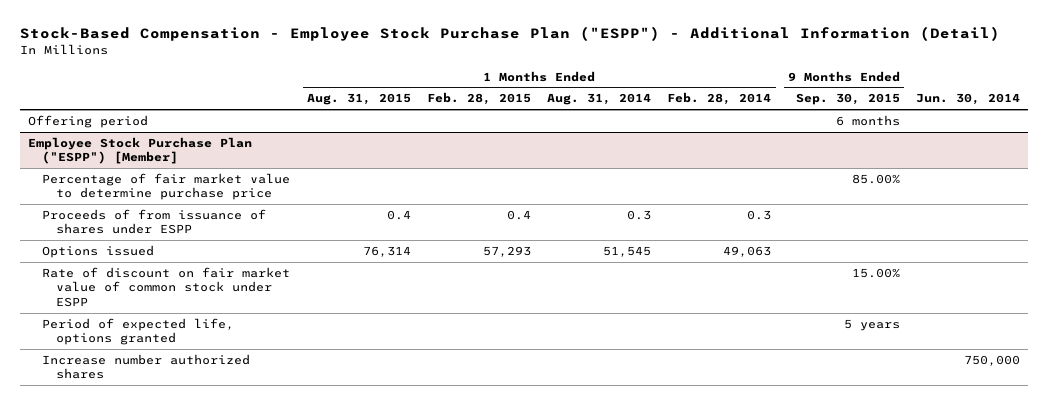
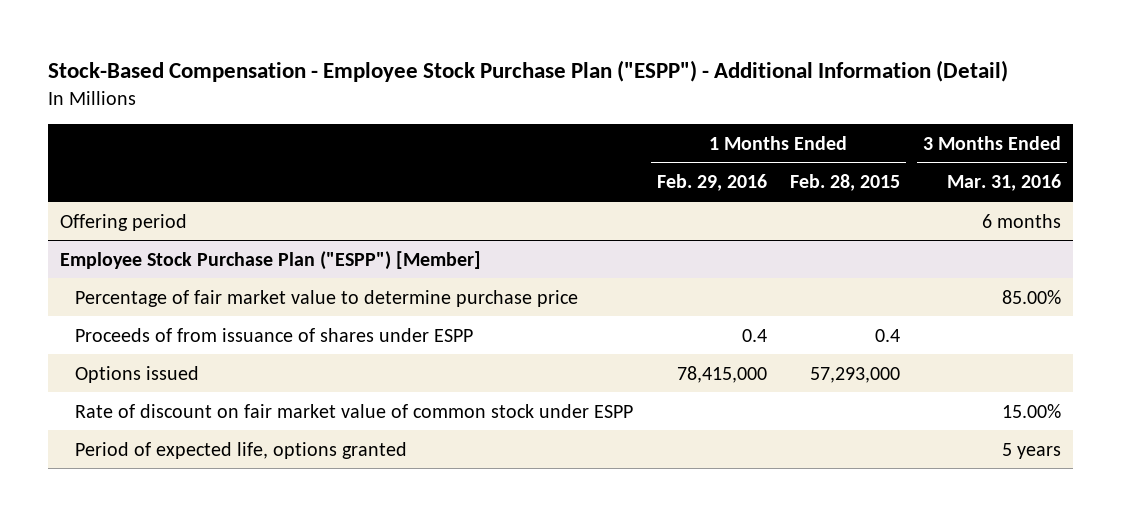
- | 1 Months Ended Aug. 31, 2015 | 1 Months Ended Feb. 28, 2015 | 1 Months Ended Aug. 31, 2014 | 1 Months Ended Feb. 28, 2014 | 9 Months Ended Sep. 30, 2015 | Jun. 30, 2014
+ | 1 Months Ended Feb. 29, 2016 | 1 Months Ended Feb. 28, 2015 | 3 Months Ended Mar. 31, 2016
@ Employee Stock Purchase Plan ("ESPP") [Member]
- Options issued | 76,314 | 57,293 | 51,545 | 49,063 | |
+ Options issued | 78,415,000 | 57,293,000 |
- Increase number authorized shares | | | | | | 750,000

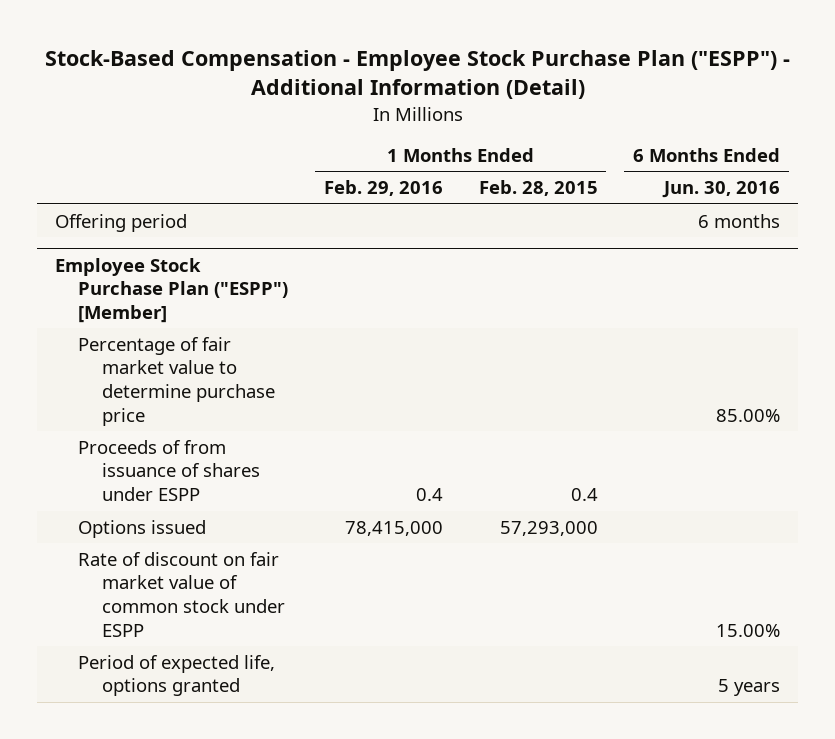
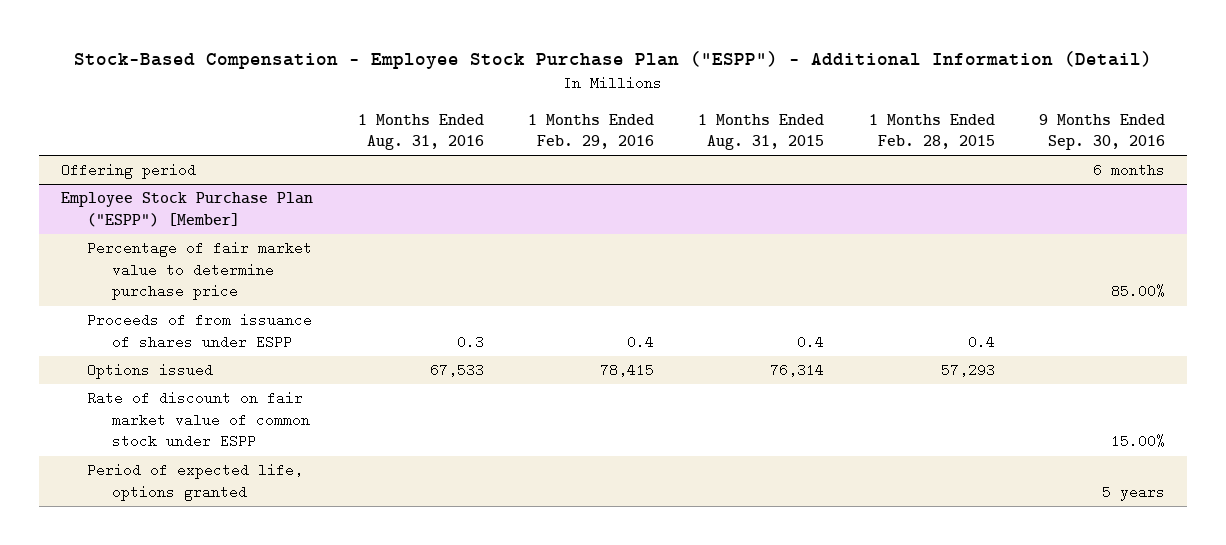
- | 1 Months Ended Feb. 29, 2016 | 1 Months Ended Feb. 28, 2015 | 6 Months Ended Jun. 30, 2016
+ | 1 Months Ended Aug. 31, 2016 | 1 Months Ended Feb. 29, 2016 | 1 Months Ended Aug. 31, 2015 | 1 Months Ended Feb. 28, 2015 | 9 Months Ended Sep. 30, 2016
@ Employee Stock Purchase Plan ("ESPP") [Member]
- Options issued | 78,415,000 | 57,293,000 |
+ Options issued | 67,533 | 78,415 | 76,314 | 57,293 |

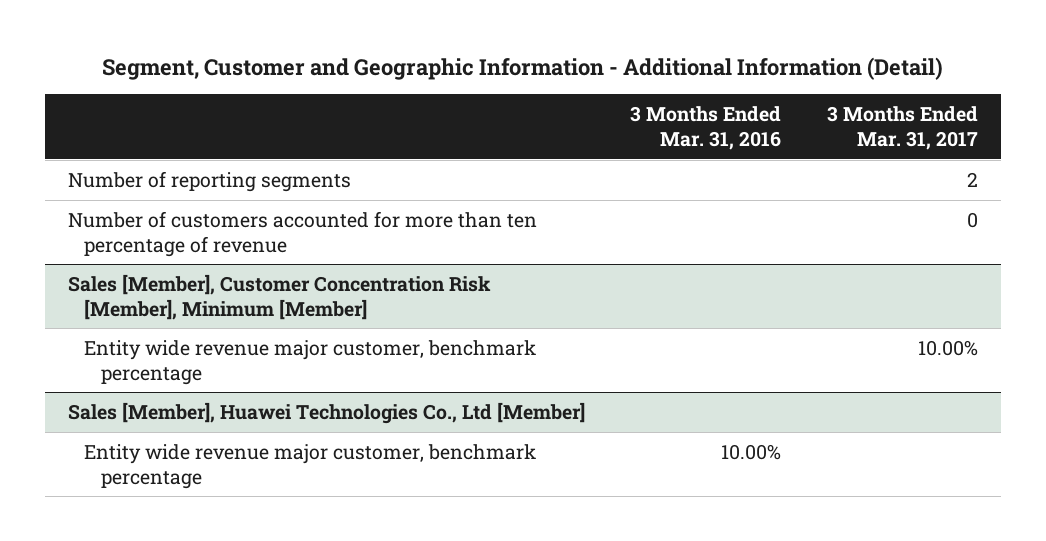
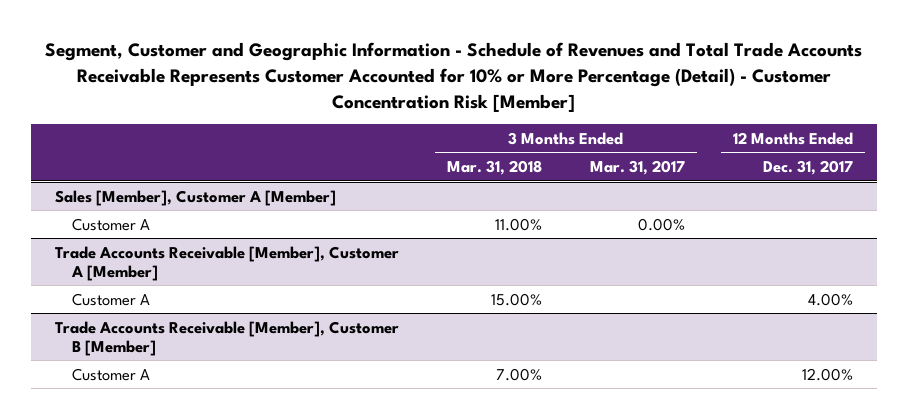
- Segment, Customer and Geographic Information - Additional Information (Detail)
+ Segment, Customer and Geographic Information - Schedule of Revenues and Total Trade Accounts Receivable Represents Customer Accounted for 10% or More Percentage (Detail) - Customer Concentration Risk [Member]
- | 3 Months Ended Mar. 31, 2016 | 3 Months Ended Mar. 31, 2017
+ | 3 Months Ended Mar. 31, 2018 | 3 Months Ended Mar. 31, 2017 | 12 Months Ended Dec. 31, 2017
- Number of reporting segments | | 2
- Number of customers accounted for more than ten percentage of revenue | | 0
- Sales [Member], Customer Concentration Risk [Member], Minimum [Member]
- Entity wide revenue major customer, benchmark percentage | | 10.00%
- Sales [Member], Huawei Technologies Co., Ltd [Member]
- Entity wide revenue major customer, benchmark percentage | 10.00% |
+ Sales [Member], Customer A [Member]
+ Customer A | 11.00% | 0.00% |
+ Trade Accounts Receivable [Member], Customer A [Member]
+ Customer A | 15.00% | | 4.00%
+ Trade Accounts Receivable [Member], Customer B [Member]
+ Customer A | 7.00% | | 12.00%

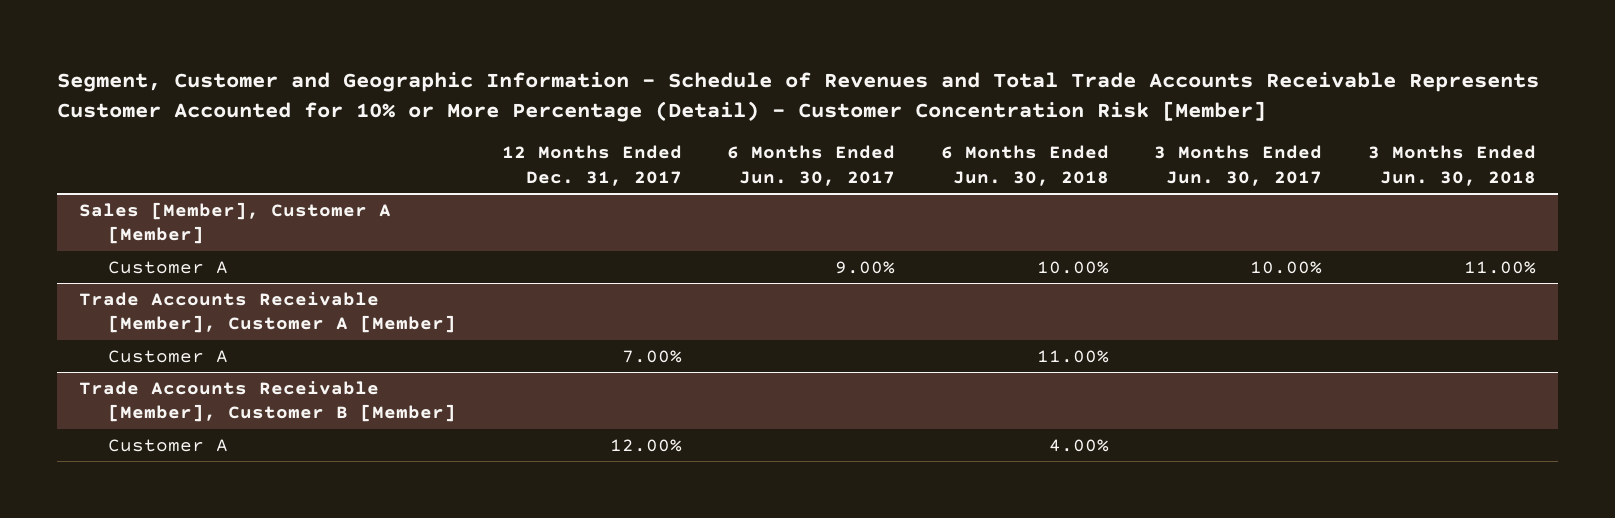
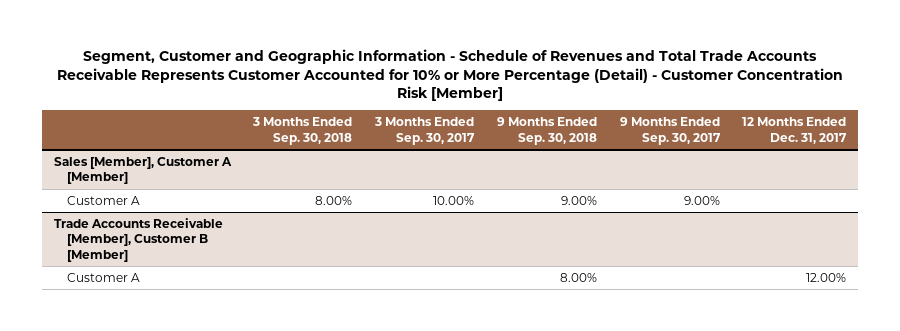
- | 12 Months Ended Dec. 31, 2017 | 6 Months Ended Jun. 30, 2017 | 6 Months Ended Jun. 30, 2018 | 3 Months Ended Jun. 30, 2017 | 3 Months Ended Jun. 30, 2018
+ | 3 Months Ended Sep. 30, 2018 | 3 Months Ended Sep. 30, 2017 | 9 Months Ended Sep. 30, 2018 | 9 Months Ended Sep. 30, 2017 | 12 Months Ended Dec. 31, 2017
- Trade Accounts Receivable [Member], Customer A [Member]
- Customer A | 7.00% | | 11.00% | |

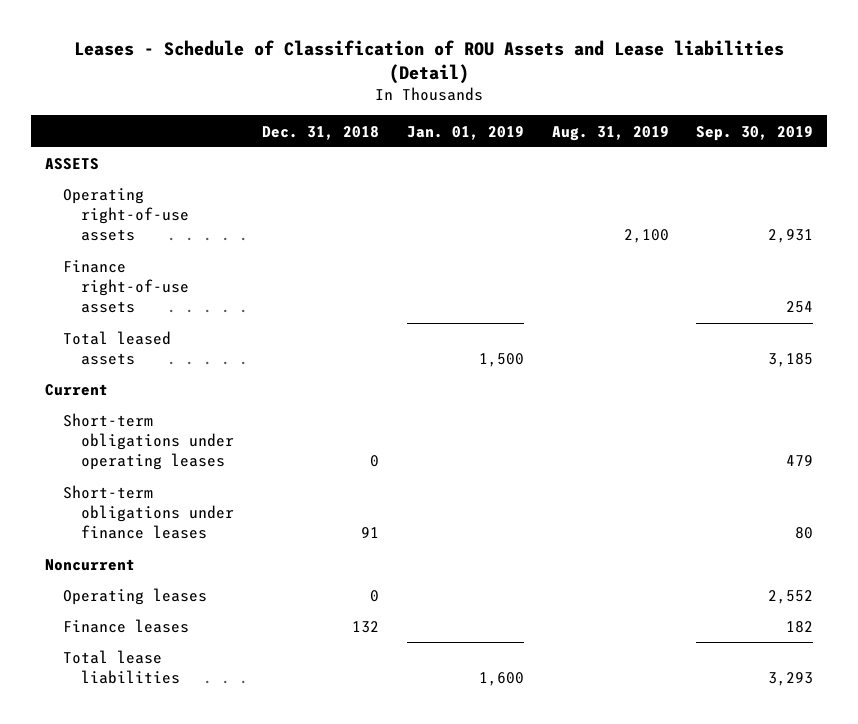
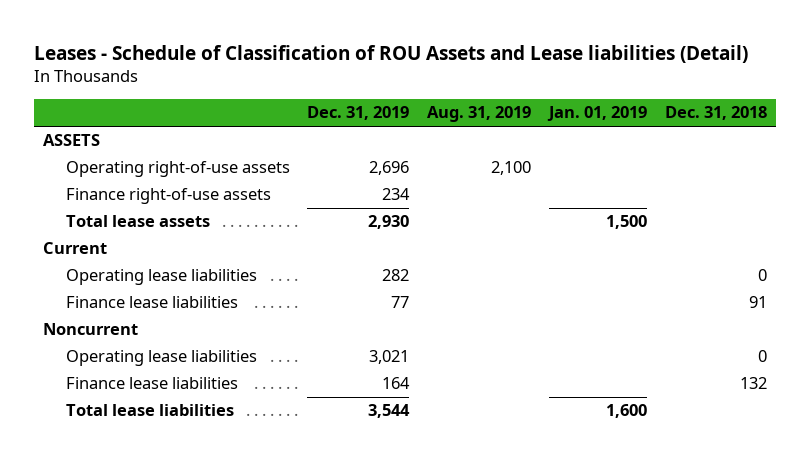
- | Dec. 31, 2018 | Jan. 01, 2019 | Aug. 31, 2019 | Sep. 30, 2019
+ | Dec. 31, 2019 | Aug. 31, 2019 | Jan. 01, 2019 | Dec. 31, 2018
- Total leased assets | | 1,500 | | 3,185
+ Total lease assets | 2,930 | | 1,500 |
- Short-term obligations under operating leases | 0 | | | 479
- Short-term obligations under finance leases | 91 | | | 80
+ Operating lease liabilities | 282 | | | 0
+ Finance lease liabilities | 77 | | | 91
- Operating leases | 0 | | | 2,552
- Finance leases | 132 | | | 182
+ Operating lease liabilities | 3,021 | | | 0
+ Finance lease liabilities | 164 | | | 132

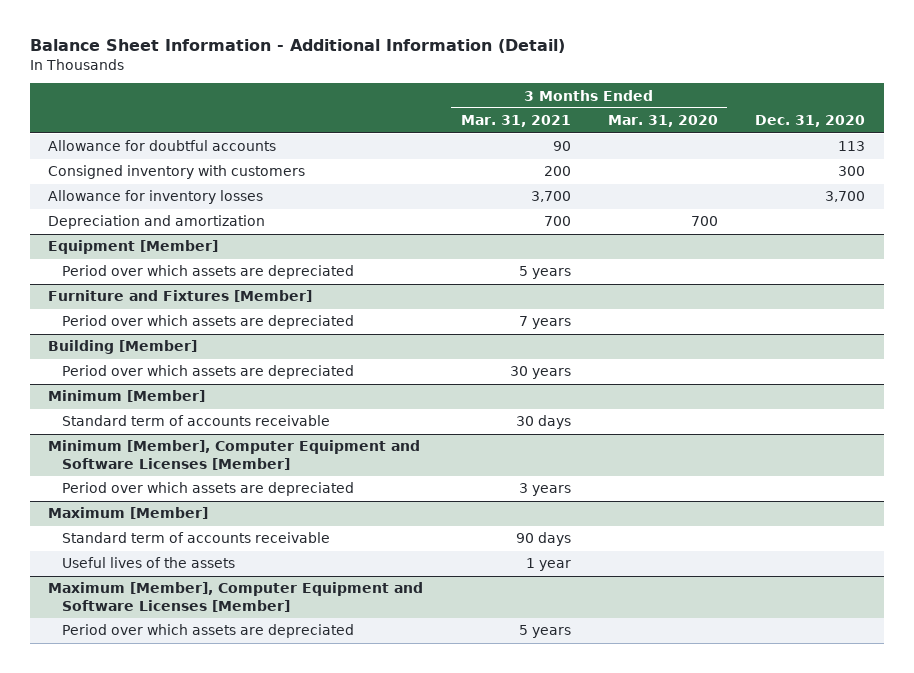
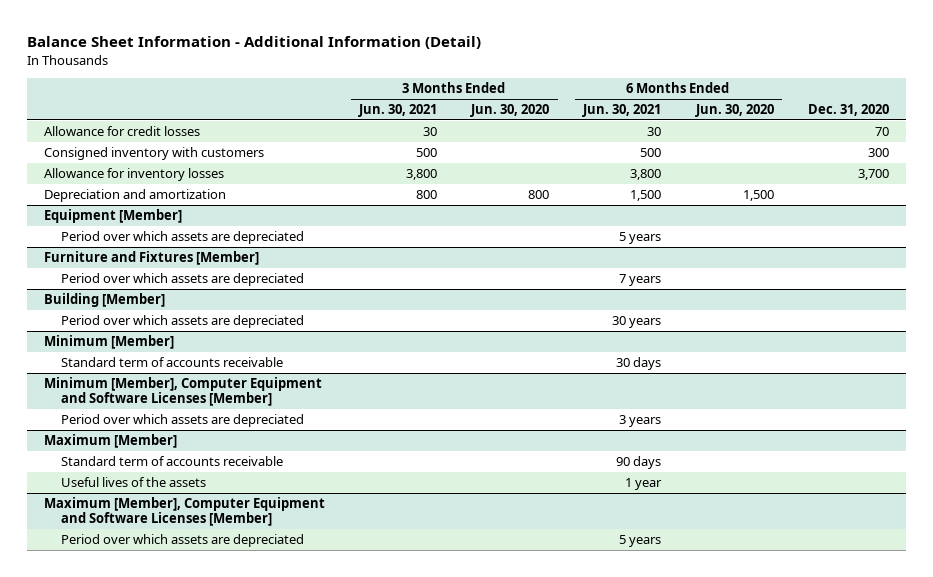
- | 3 Months Ended Mar. 31, 2021 | 3 Months Ended Mar. 31, 2020 | Dec. 31, 2020
+ | 3 Months Ended Jun. 30, 2021 | 3 Months Ended Jun. 30, 2020 | 6 Months Ended Jun. 30, 2021 | 6 Months Ended Jun. 30, 2020 | Dec. 31, 2020
- Allowance for doubtful accounts | 90 | | 113
+ Allowance for credit losses | 30 | | 30 | | 70

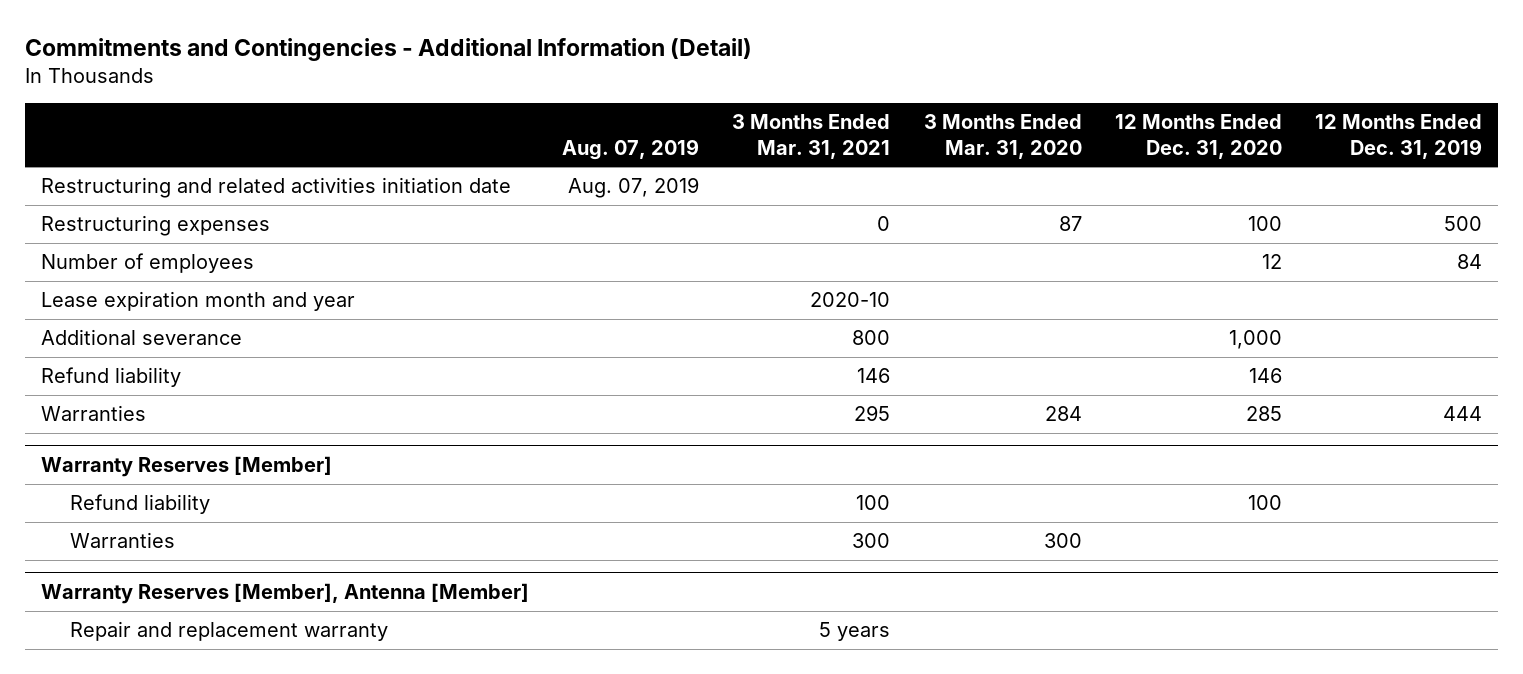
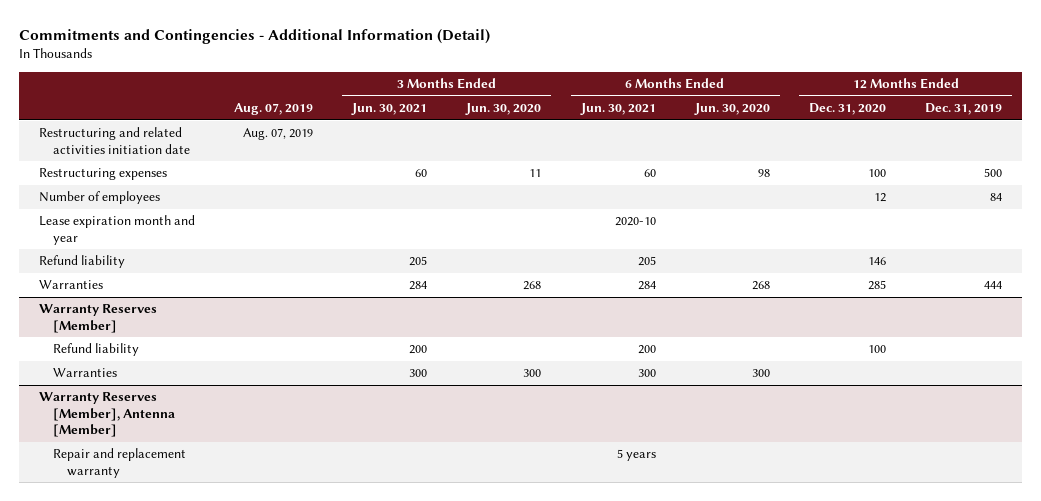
- | Aug. 07, 2019 | 3 Months Ended Mar. 31, 2021 | 3 Months Ended Mar. 31, 2020 | 12 Months Ended Dec. 31, 2020 | 12 Months Ended Dec. 31, 2019
+ | Aug. 07, 2019 | 3 Months Ended Jun. 30, 2021 | 3 Months Ended Jun. 30, 2020 | 6 Months Ended Jun. 30, 2021 | 6 Months Ended Jun. 30, 2020 | 12 Months Ended Dec. 31, 2020 | 12 Months Ended Dec. 31, 2019
- Additional severance | | 800 | | 1,000 |

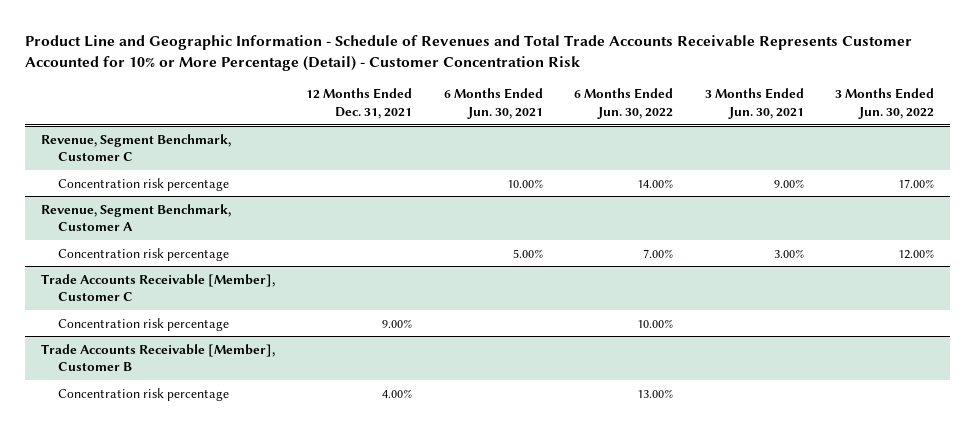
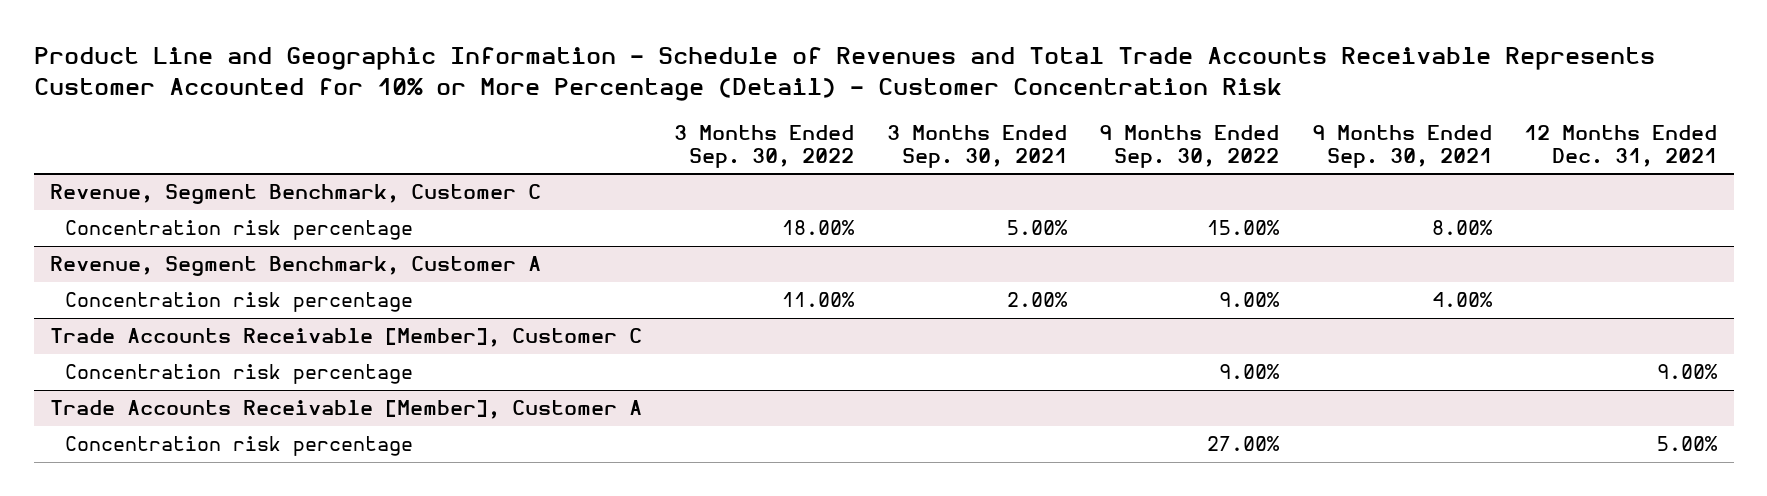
- | 12 Months Ended Dec. 31, 2021 | 6 Months Ended Jun. 30, 2021 | 6 Months Ended Jun. 30, 2022 | 3 Months Ended Jun. 30, 2021 | 3 Months Ended Jun. 30, 2022
+ | 3 Months Ended Sep. 30, 2022 | 3 Months Ended Sep. 30, 2021 | 9 Months Ended Sep. 30, 2022 | 9 Months Ended Sep. 30, 2021 | 12 Months Ended Dec. 31, 2021
- Trade Accounts Receivable [Member], Customer B
- Concentration risk percentage | 4.00% | | 13.00% | |
+ Trade Accounts Receivable [Member], Customer A
+ Concentration risk percentage | | | 27.00% | | 5.00%

